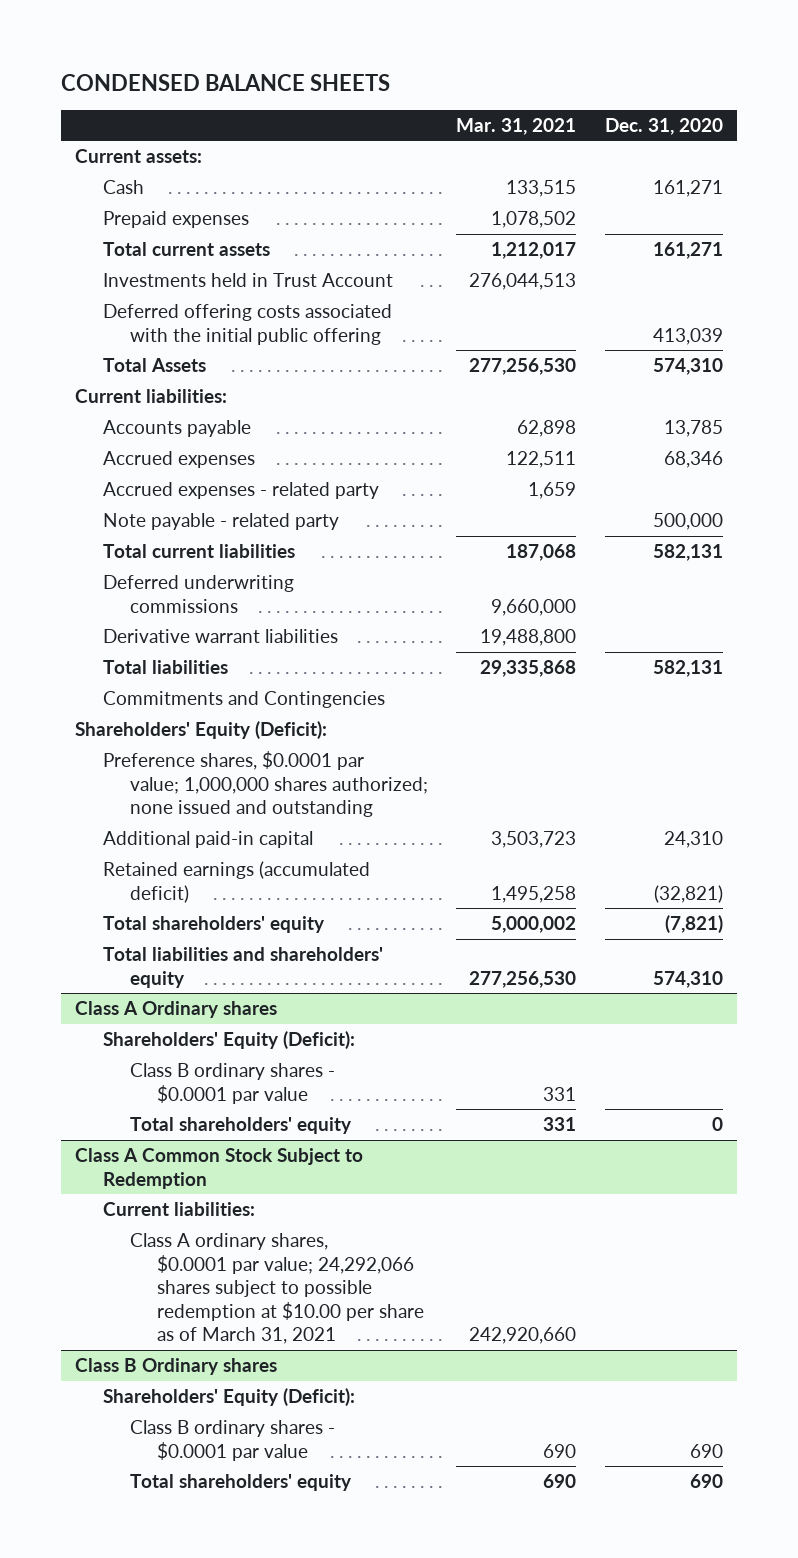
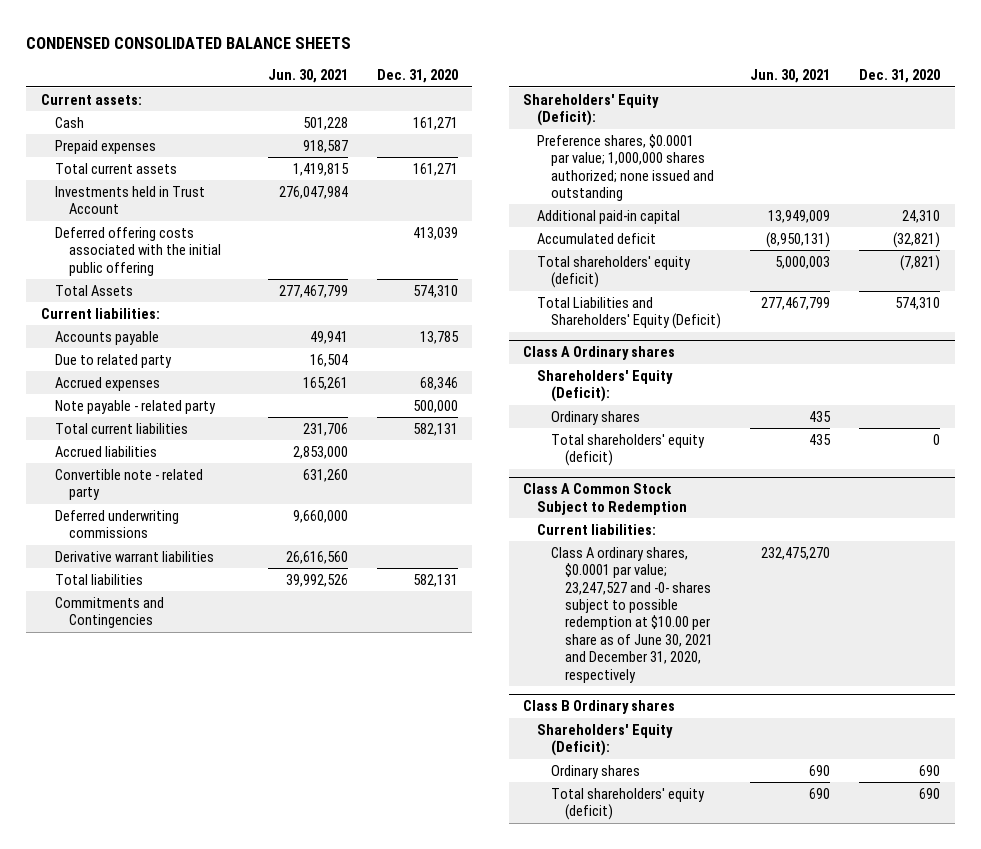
- CONDENSED BALANCE SHEETS
+ CONDENSED CONSOLIDATED BALANCE SHEETS
- | Mar. 31, 2021 | Dec. 31, 2020
+ | Jun. 30, 2021 | Dec. 31, 2020
+ Due to related party | 16,504 |
- Accrued expenses - related party | 1,659 |
+ Accrued liabilities | 2,853,000 |
+ Convertible note - related party | 631,260 |
- Retained earnings (accumulated deficit) | 1,495,258 | (32,821)
- Total shareholders' equity | 5,000,002 | (7,821)
- Total liabilities and shareholders' equity | 277,256,530 | 574,310
+ Accumulated deficit | (8,950,131) | (32,821)
+ Total shareholders' equity (deficit) | 5,000,003 | (7,821)
+ Total Liabilities and Shareholders' Equity (Deficit) | 277,467,799 | 574,310
@ Class A Ordinary shares
- Class B ordinary shares - $0.0001 par value | 331 |
- Total shareholders' equity | 331 | 0
+ Ordinary shares | 435 |
+ Total shareholders' equity (deficit) | 435 | 0
@ Class A Common Stock Subject to Redemption
- Class A ordinary shares, $0.0001 par value; 24,292,066 shares subject to possible redemption at $10.00 per share as of March 31, 2021 | 242,920,660 |
+ Class A ordinary shares, $0.0001 par value; 23,247,527 and -0- shares subject to possible redemption at $10.00 per share as of June 30, 2021 and December 31, 2020, respectively | 232,475,270 |
@ Class B Ordinary shares
- Class B ordinary shares - $0.0001 par value | 690 | 690
- Total shareholders' equity | 690 | 690
+ Ordinary shares | 690 | 690
+ Total shareholders' equity (deficit) | 690 | 690

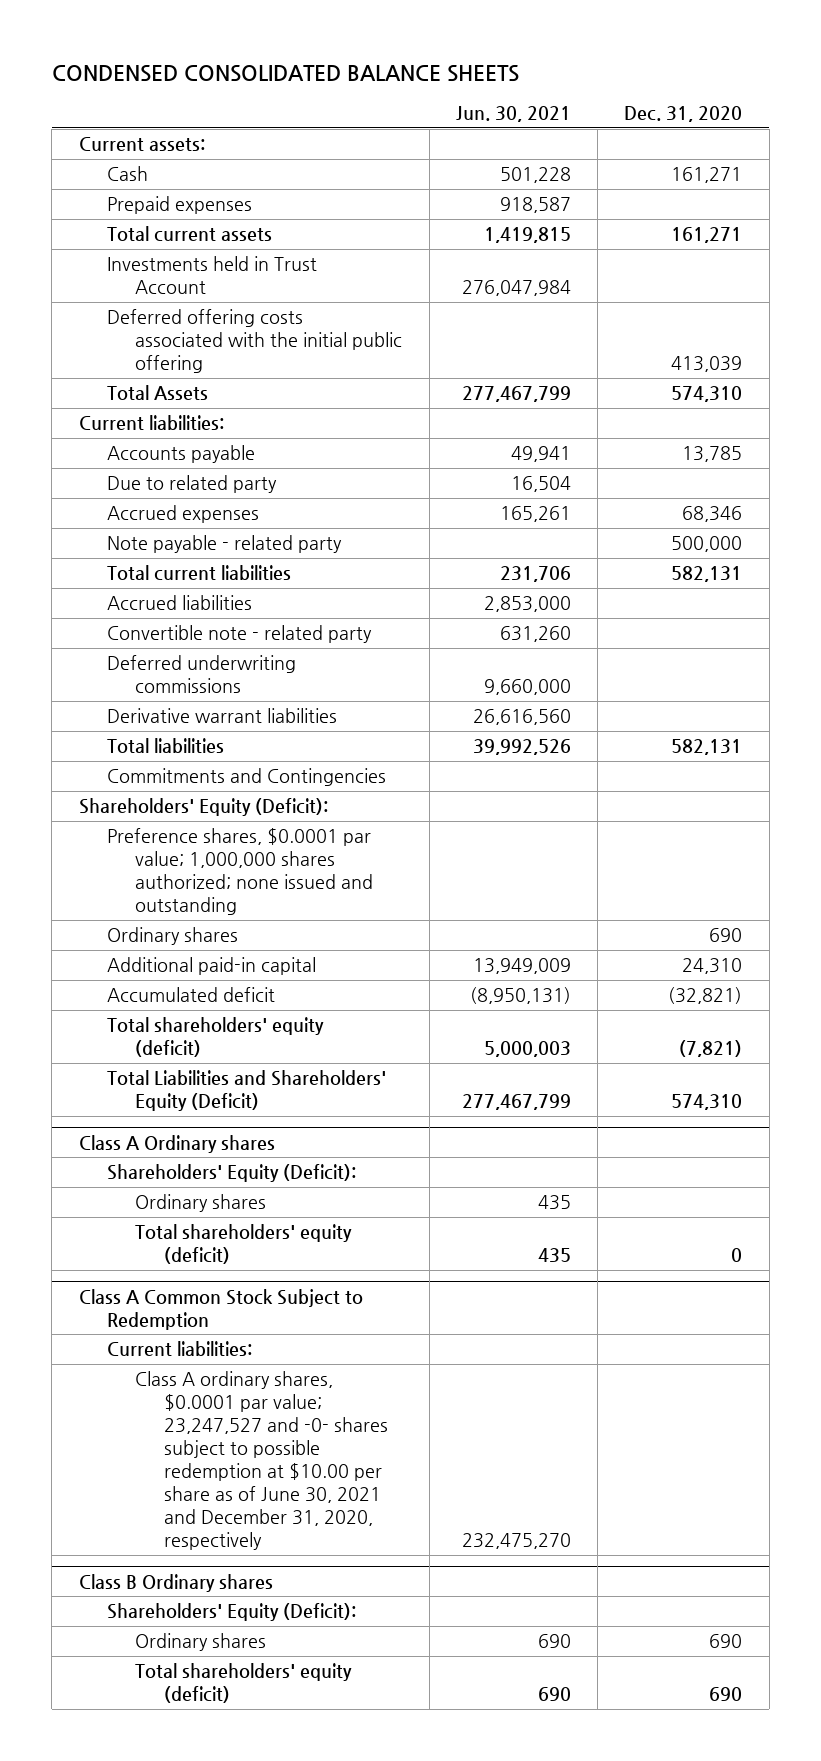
+ Ordinary shares | | 690

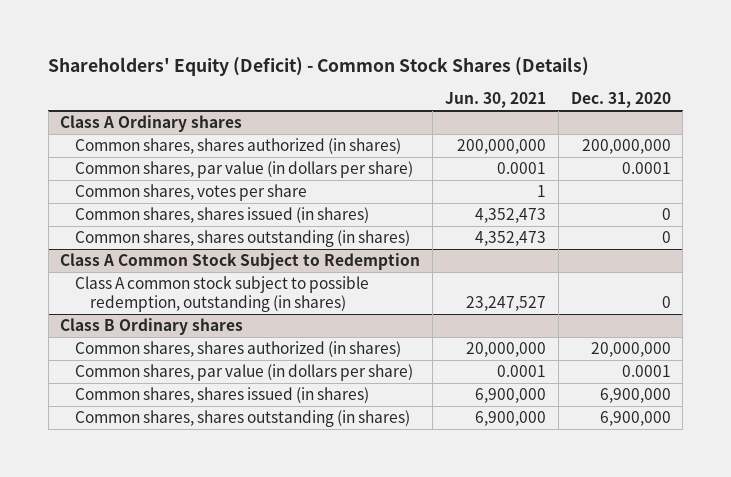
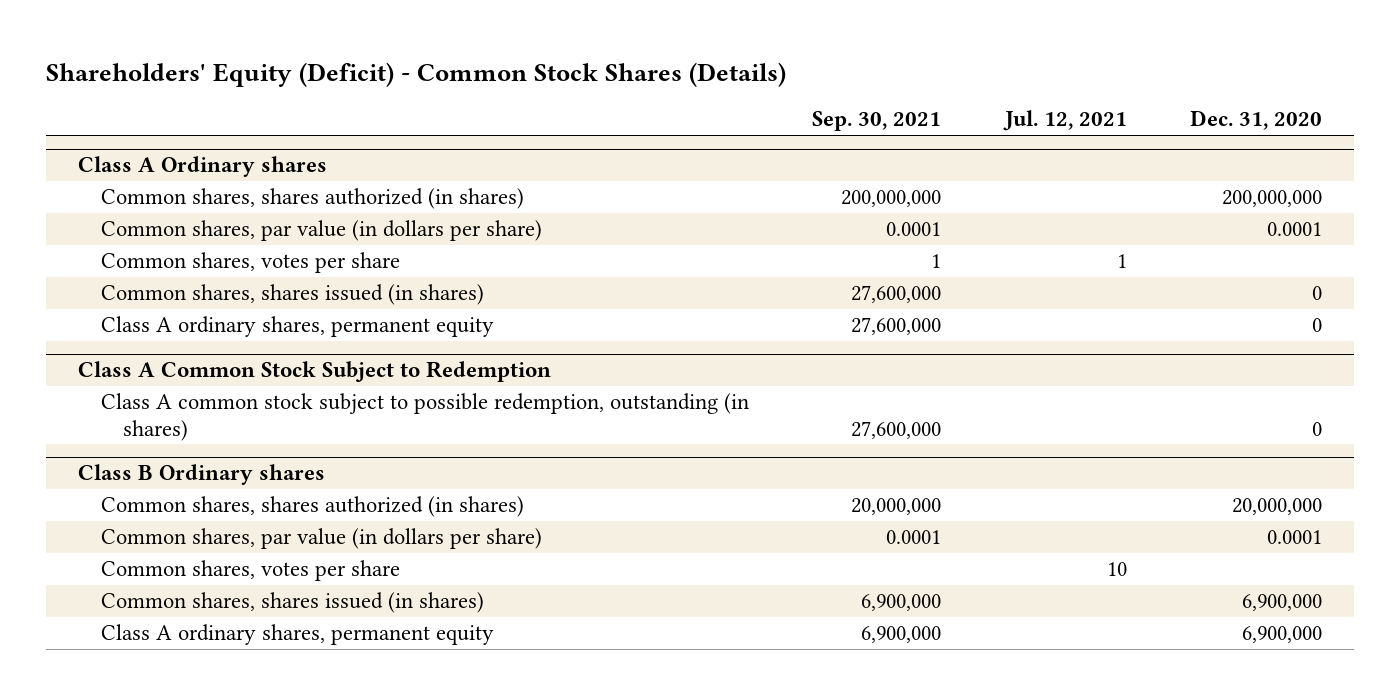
- | Jun. 30, 2021 | Dec. 31, 2020
+ | Sep. 30, 2021 | Jul. 12, 2021 | Dec. 31, 2020
@ Class A Ordinary shares
- Common shares, shares outstanding (in shares) | 4,352,473 | 0
+ Class A ordinary shares, permanent equity | 27,600,000 | | 0
@ Class B Ordinary shares
+ Common shares, votes per share | | 10 |
- Common shares, shares outstanding (in shares) | 6,900,000 | 6,900,000
+ Class A ordinary shares, permanent equity | 6,900,000 | | 6,900,000

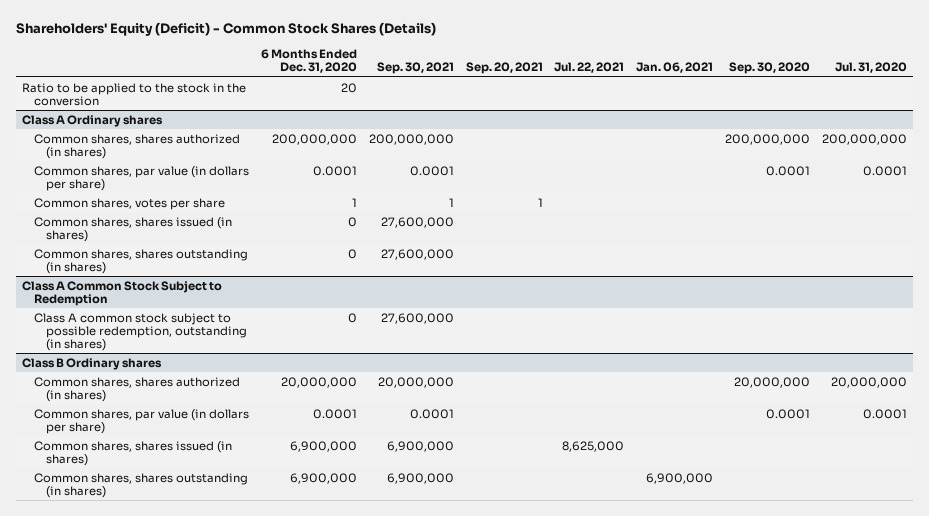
- | Sep. 30, 2021 | Jul. 12, 2021 | Dec. 31, 2020
+ | 6 Months Ended Dec. 31, 2020 | Sep. 30, 2021 | Sep. 20, 2021 | Jul. 22, 2021 | Jan. 06, 2021 | Sep. 30, 2020 | Jul. 31, 2020
+ Ratio to be applied to the stock in the conversion | 20 | | | | | |
@ Class A Ordinary shares
- Class A ordinary shares, permanent equity | 27,600,000 | | 0
+ Common shares, shares outstanding (in shares) | 0 | 27,600,000 | | | | |
@ Class B Ordinary shares
- Common shares, votes per share | | 10 |
- Class A ordinary shares, permanent equity | 6,900,000 | | 6,900,000
+ Common shares, shares outstanding (in shares) | 6,900,000 | 6,900,000 | | | 6,900,000 | |

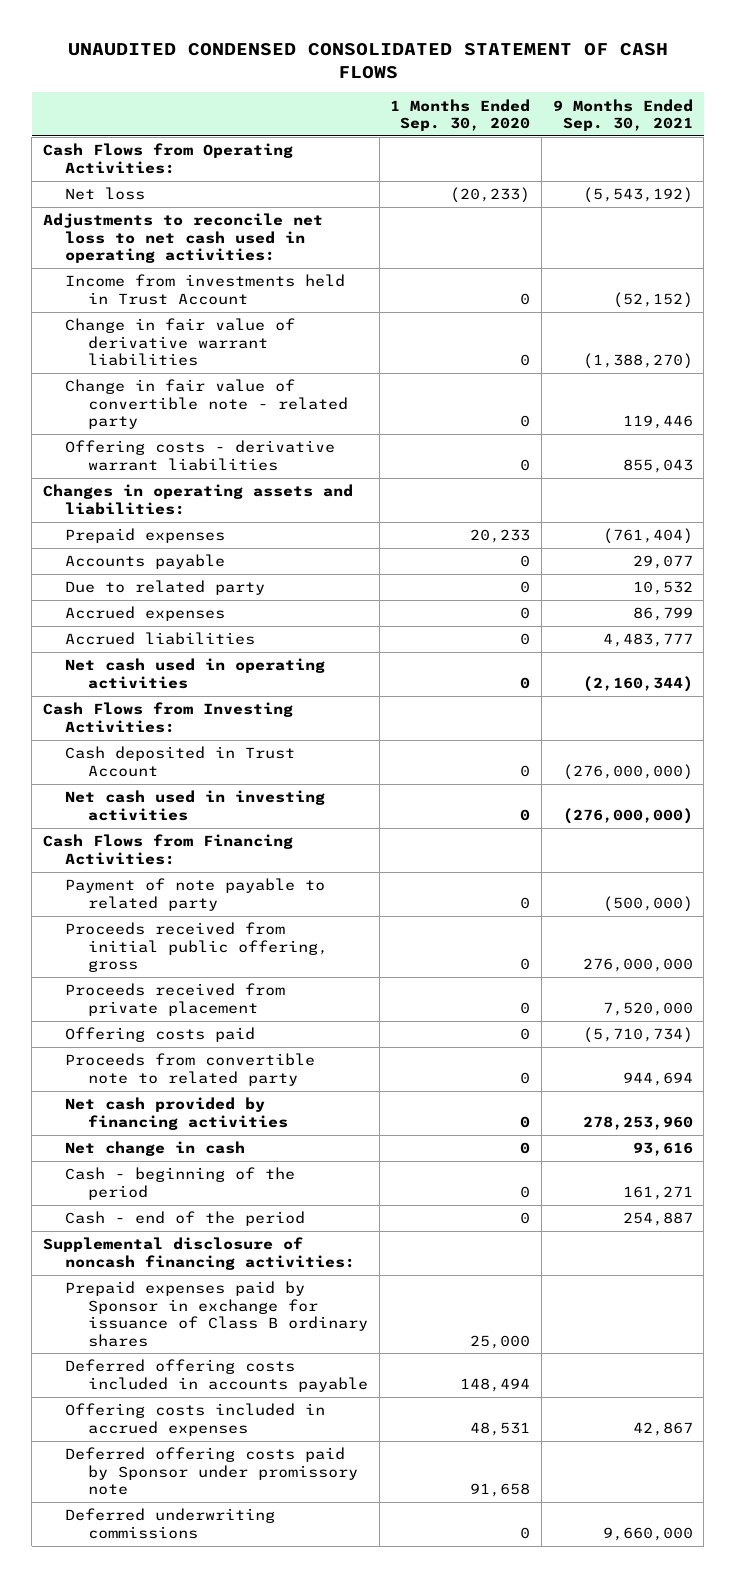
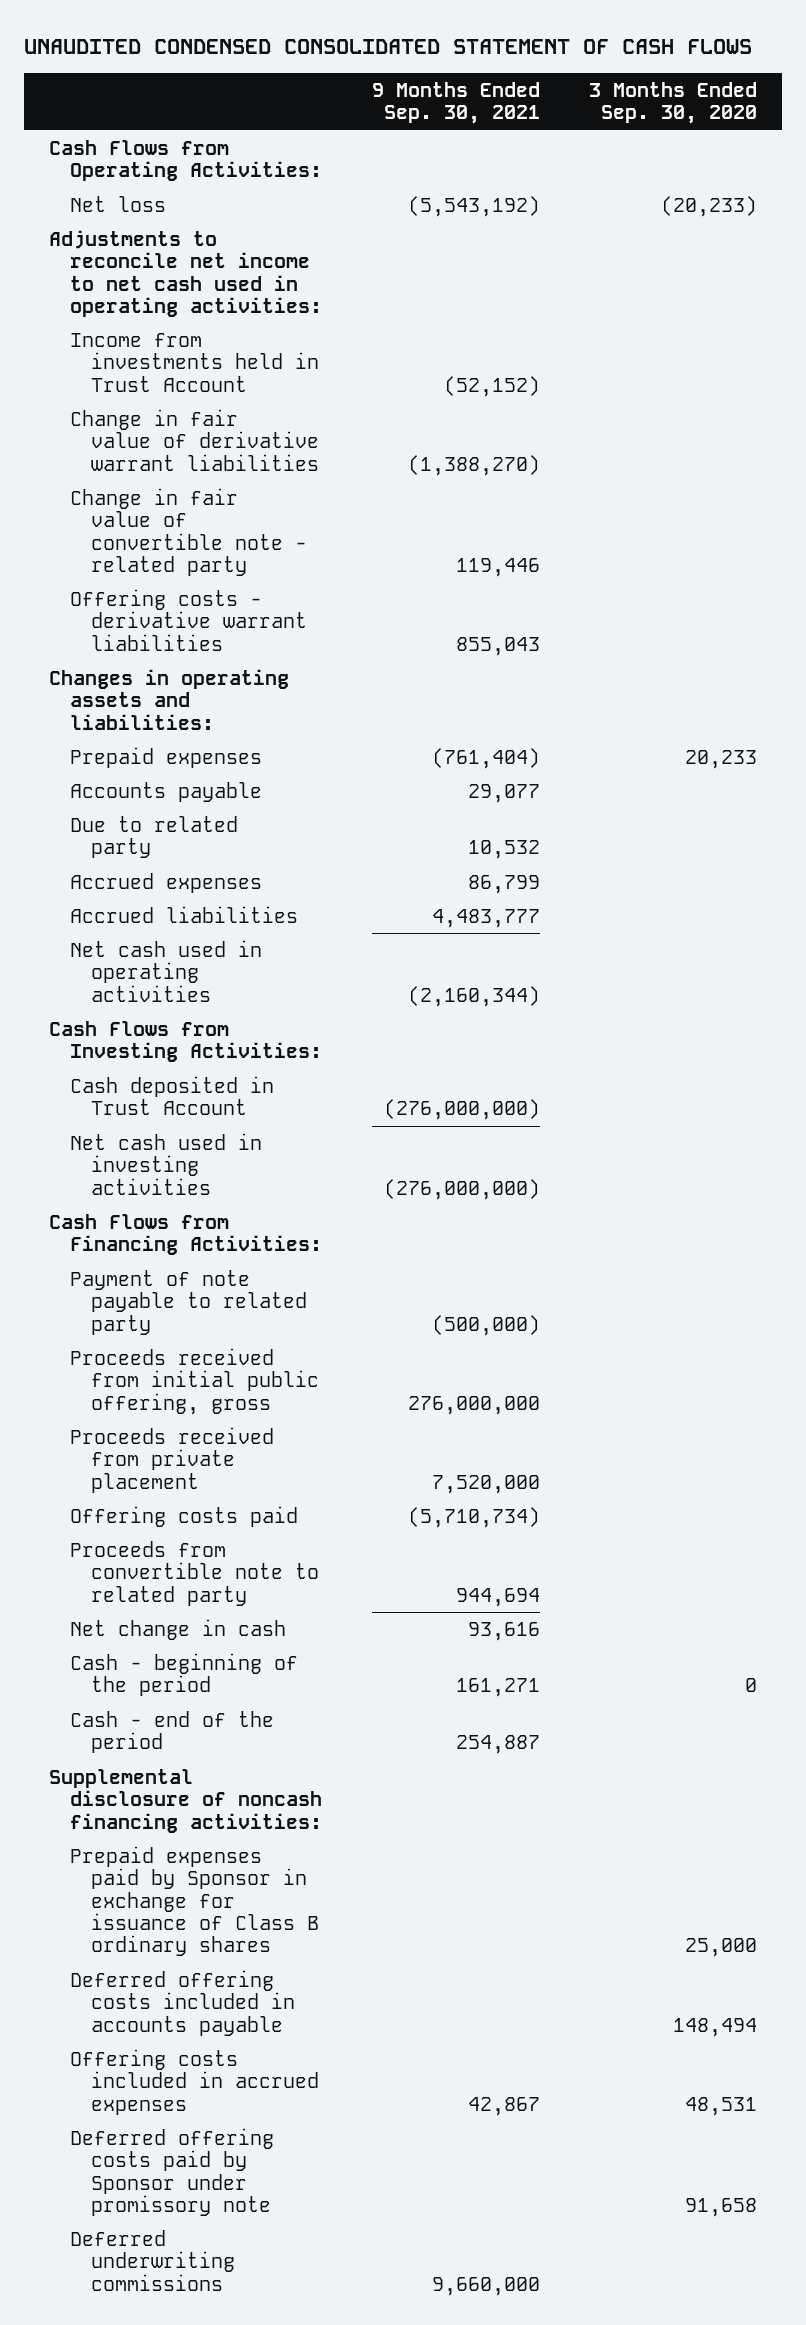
- | 1 Months Ended Sep. 30, 2020 | 9 Months Ended Sep. 30, 2021
+ | 9 Months Ended Sep. 30, 2021 | 3 Months Ended Sep. 30, 2020
- Adjustments to reconcile net loss to net cash used in operating activities:
+ Adjustments to reconcile net income to net cash used in operating activities:
- Net cash provided by financing activities | 0 | 278,253,960

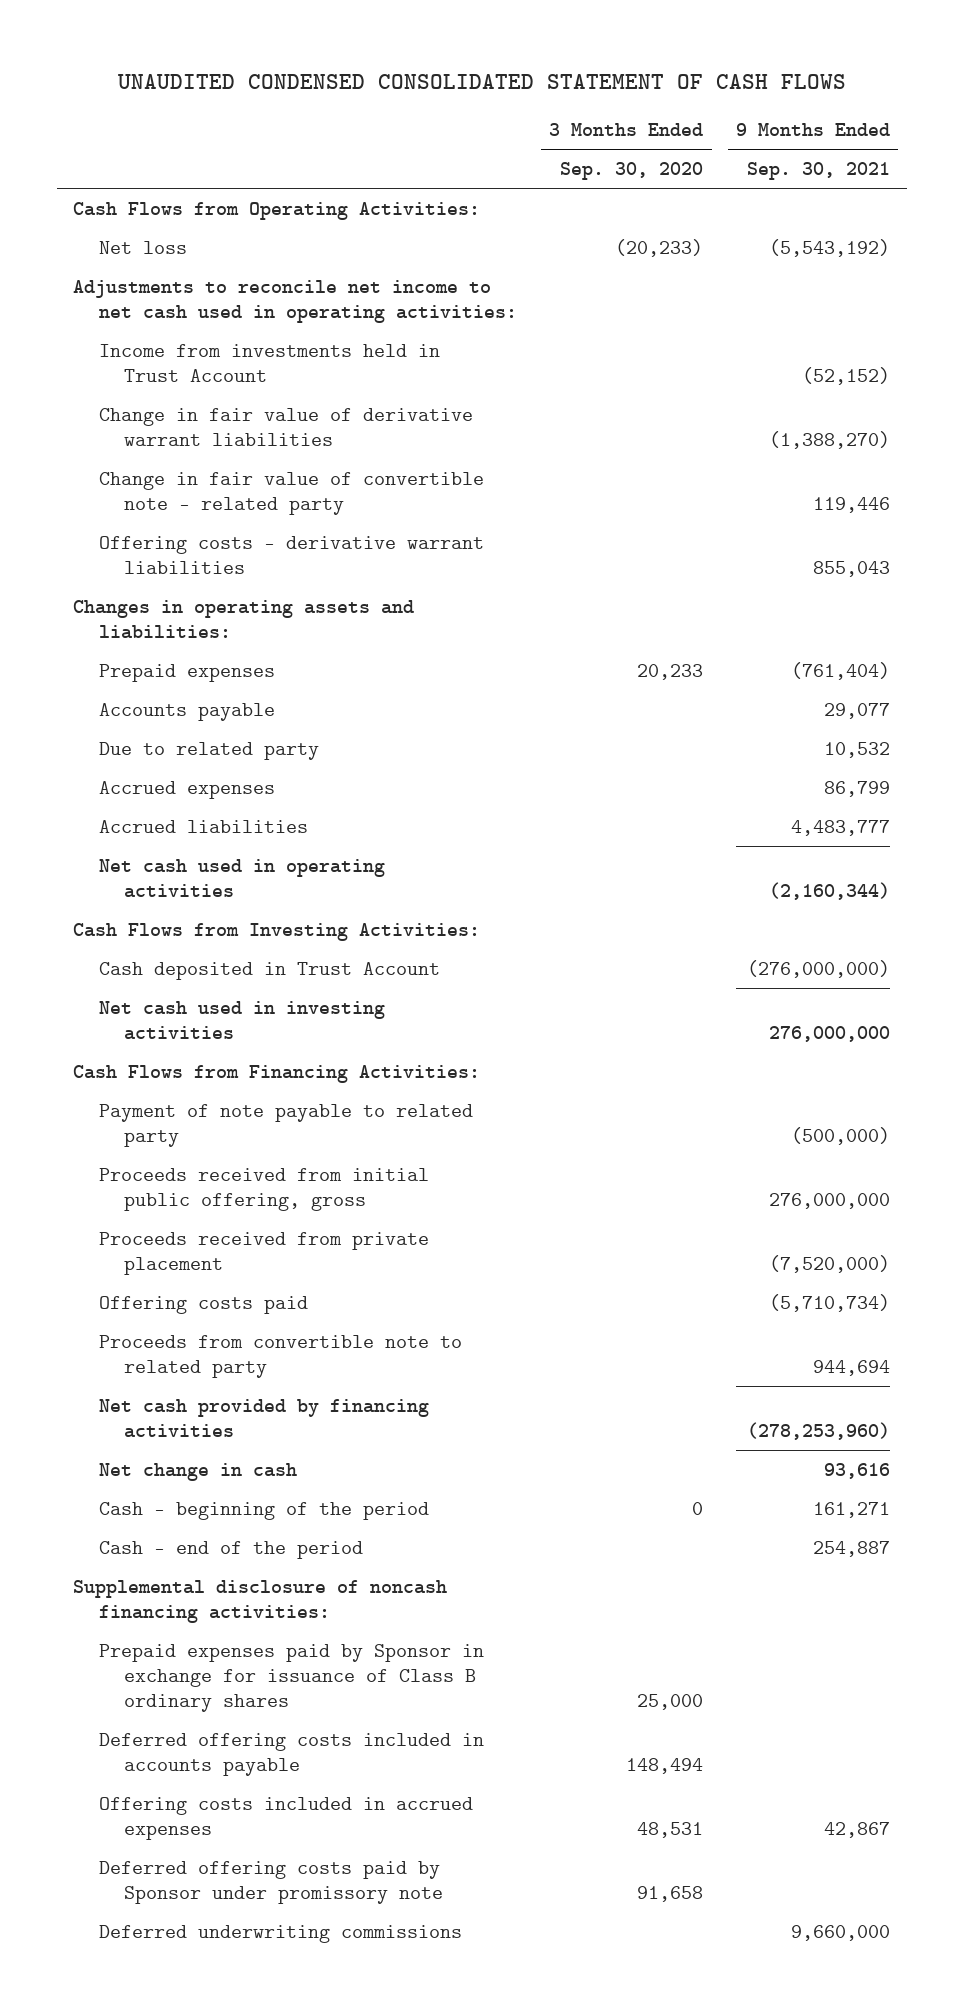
- | 9 Months Ended Sep. 30, 2021 | 3 Months Ended Sep. 30, 2020
+ | 3 Months Ended Sep. 30, 2020 | 9 Months Ended Sep. 30, 2021
- Net cash used in investing activities | (276,000,000) |
+ Net cash used in investing activities | | 276,000,000
- Proceeds received from private placement | 7,520,000 |
+ Proceeds received from private placement | | (7,520,000)
+ Net cash provided by financing activities | | (278,253,960)

